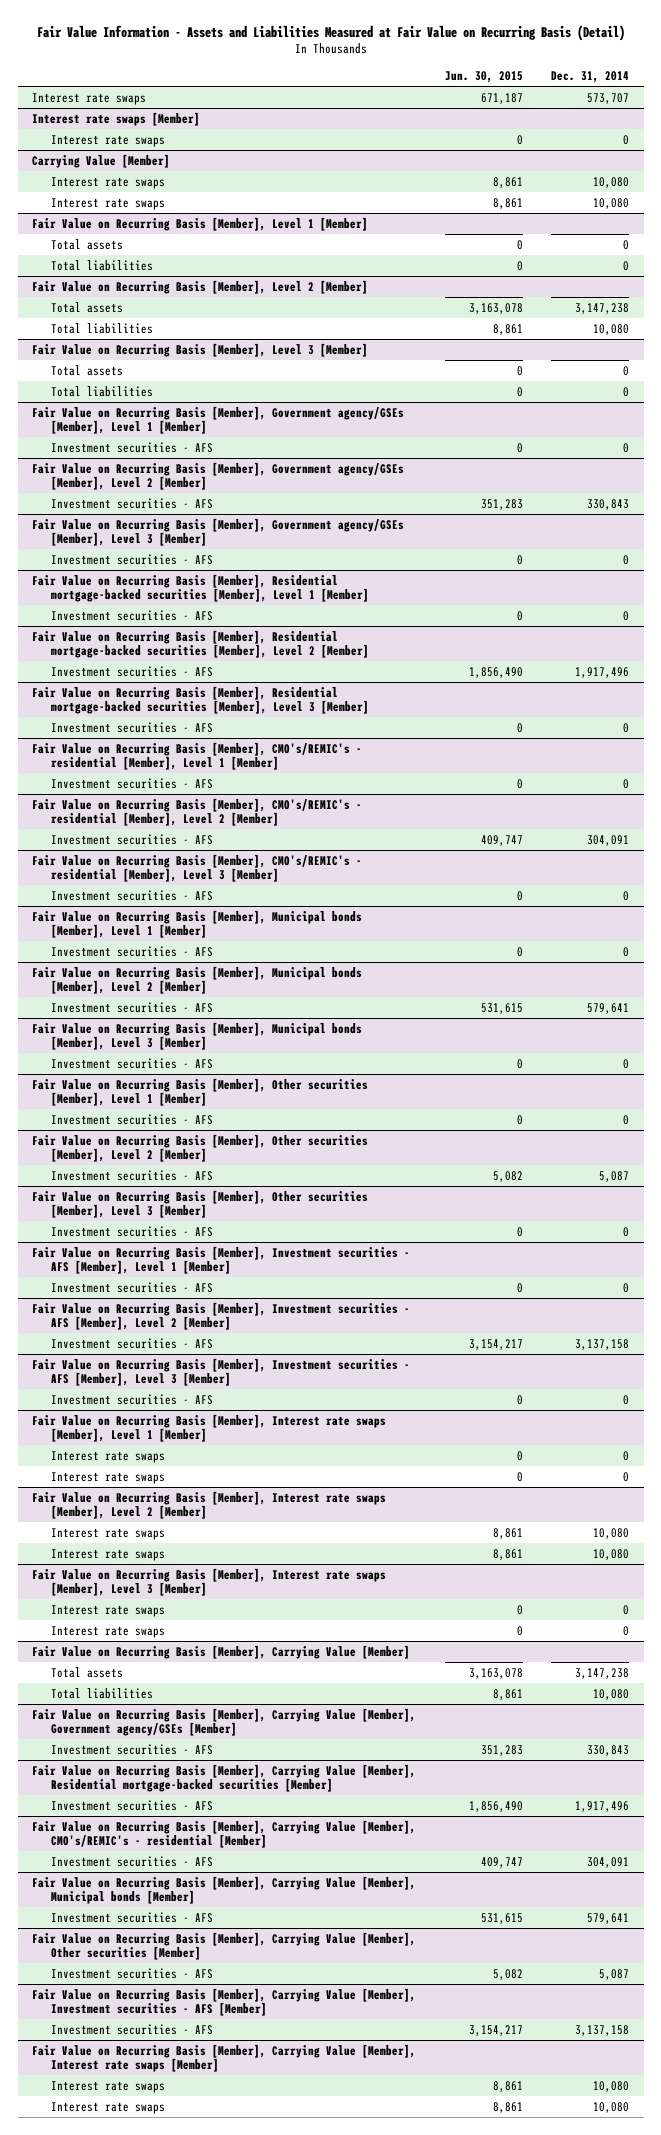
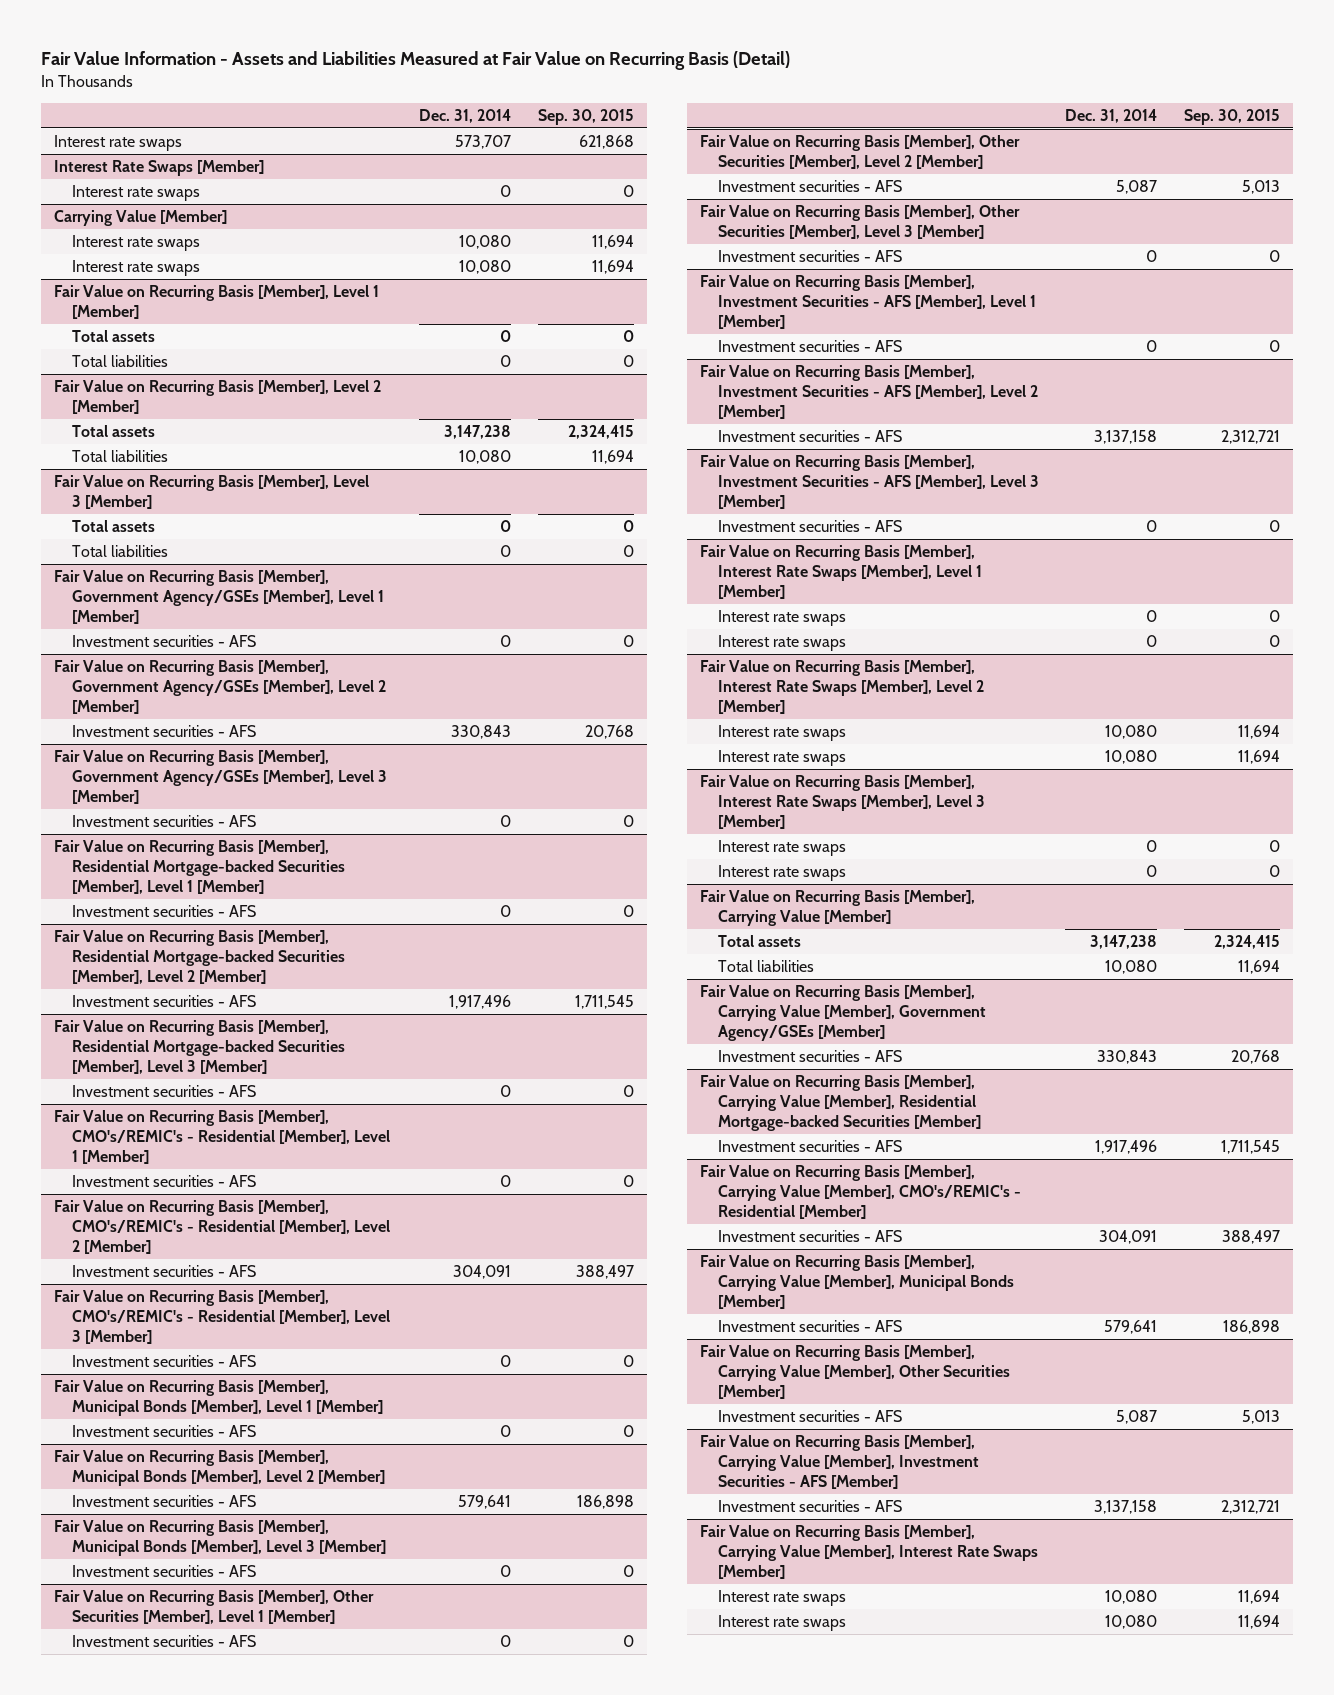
- | Jun. 30, 2015 | Dec. 31, 2014
+ | Dec. 31, 2014 | Sep. 30, 2015
- Interest rate swaps [Member]
+ Interest Rate Swaps [Member]
- Fair Value on Recurring Basis [Member], Government agency/GSEs [Member], Level 1 [Member]
+ Fair Value on Recurring Basis [Member], Government Agency/GSEs [Member], Level 1 [Member]
- Fair Value on Recurring Basis [Member], Government agency/GSEs [Member], Level 2 [Member]
+ Fair Value on Recurring Basis [Member], Government Agency/GSEs [Member], Level 2 [Member]
- Fair Value on Recurring Basis [Member], Government agency/GSEs [Member], Level 3 [Member]
+ Fair Value on Recurring Basis [Member], Government Agency/GSEs [Member], Level 3 [Member]
- Fair Value on Recurring Basis [Member], Residential mortgage-backed securities [Member], Level 1 [Member]
+ Fair Value on Recurring Basis [Member], Residential Mortgage-backed Securities [Member], Level 1 [Member]
- Fair Value on Recurring Basis [Member], Residential mortgage-backed securities [Member], Level 2 [Member]
+ Fair Value on Recurring Basis [Member], Residential Mortgage-backed Securities [Member], Level 2 [Member]
- Fair Value on Recurring Basis [Member], Residential mortgage-backed securities [Member], Level 3 [Member]
+ Fair Value on Recurring Basis [Member], Residential Mortgage-backed Securities [Member], Level 3 [Member]
- Fair Value on Recurring Basis [Member], CMO's/REMIC's - residential [Member], Level 1 [Member]
+ Fair Value on Recurring Basis [Member], CMO's/REMIC's - Residential [Member], Level 1 [Member]
- Fair Value on Recurring Basis [Member], CMO's/REMIC's - residential [Member], Level 2 [Member]
+ Fair Value on Recurring Basis [Member], CMO's/REMIC's - Residential [Member], Level 2 [Member]
- Fair Value on Recurring Basis [Member], CMO's/REMIC's - residential [Member], Level 3 [Member]
+ Fair Value on Recurring Basis [Member], CMO's/REMIC's - Residential [Member], Level 3 [Member]
- Fair Value on Recurring Basis [Member], Municipal bonds [Member], Level 1 [Member]
+ Fair Value on Recurring Basis [Member], Municipal Bonds [Member], Level 1 [Member]
- Fair Value on Recurring Basis [Member], Municipal bonds [Member], Level 2 [Member]
+ Fair Value on Recurring Basis [Member], Municipal Bonds [Member], Level 2 [Member]
- Fair Value on Recurring Basis [Member], Municipal bonds [Member], Level 3 [Member]
+ Fair Value on Recurring Basis [Member], Municipal Bonds [Member], Level 3 [Member]
- Fair Value on Recurring Basis [Member], Other securities [Member], Level 1 [Member]
+ Fair Value on Recurring Basis [Member], Other Securities [Member], Level 1 [Member]
- Fair Value on Recurring Basis [Member], Other securities [Member], Level 2 [Member]
+ Fair Value on Recurring Basis [Member], Other Securities [Member], Level 2 [Member]
- Fair Value on Recurring Basis [Member], Other securities [Member], Level 3 [Member]
+ Fair Value on Recurring Basis [Member], Other Securities [Member], Level 3 [Member]
- Fair Value on Recurring Basis [Member], Investment securities - AFS [Member], Level 1 [Member]
+ Fair Value on Recurring Basis [Member], Investment Securities - AFS [Member], Level 1 [Member]
- Fair Value on Recurring Basis [Member], Investment securities - AFS [Member], Level 2 [Member]
+ Fair Value on Recurring Basis [Member], Investment Securities - AFS [Member], Level 2 [Member]
- Fair Value on Recurring Basis [Member], Investment securities - AFS [Member], Level 3 [Member]
+ Fair Value on Recurring Basis [Member], Investment Securities - AFS [Member], Level 3 [Member]
- Fair Value on Recurring Basis [Member], Interest rate swaps [Member], Level 1 [Member]
+ Fair Value on Recurring Basis [Member], Interest Rate Swaps [Member], Level 1 [Member]
- Fair Value on Recurring Basis [Member], Interest rate swaps [Member], Level 2 [Member]
+ Fair Value on Recurring Basis [Member], Interest Rate Swaps [Member], Level 2 [Member]
- Fair Value on Recurring Basis [Member], Interest rate swaps [Member], Level 3 [Member]
+ Fair Value on Recurring Basis [Member], Interest Rate Swaps [Member], Level 3 [Member]
- Fair Value on Recurring Basis [Member], Carrying Value [Member], Government agency/GSEs [Member]
+ Fair Value on Recurring Basis [Member], Carrying Value [Member], Government Agency/GSEs [Member]
- Fair Value on Recurring Basis [Member], Carrying Value [Member], Residential mortgage-backed securities [Member]
+ Fair Value on Recurring Basis [Member], Carrying Value [Member], Residential Mortgage-backed Securities [Member]
- Fair Value on Recurring Basis [Member], Carrying Value [Member], CMO's/REMIC's - residential [Member]
+ Fair Value on Recurring Basis [Member], Carrying Value [Member], CMO's/REMIC's - Residential [Member]
- Fair Value on Recurring Basis [Member], Carrying Value [Member], Municipal bonds [Member]
+ Fair Value on Recurring Basis [Member], Carrying Value [Member], Municipal Bonds [Member]
- Fair Value on Recurring Basis [Member], Carrying Value [Member], Other securities [Member]
+ Fair Value on Recurring Basis [Member], Carrying Value [Member], Other Securities [Member]
- Fair Value on Recurring Basis [Member], Carrying Value [Member], Investment securities - AFS [Member]
+ Fair Value on Recurring Basis [Member], Carrying Value [Member], Investment Securities - AFS [Member]
- Fair Value on Recurring Basis [Member], Carrying Value [Member], Interest rate swaps [Member]
+ Fair Value on Recurring Basis [Member], Carrying Value [Member], Interest Rate Swaps [Member]

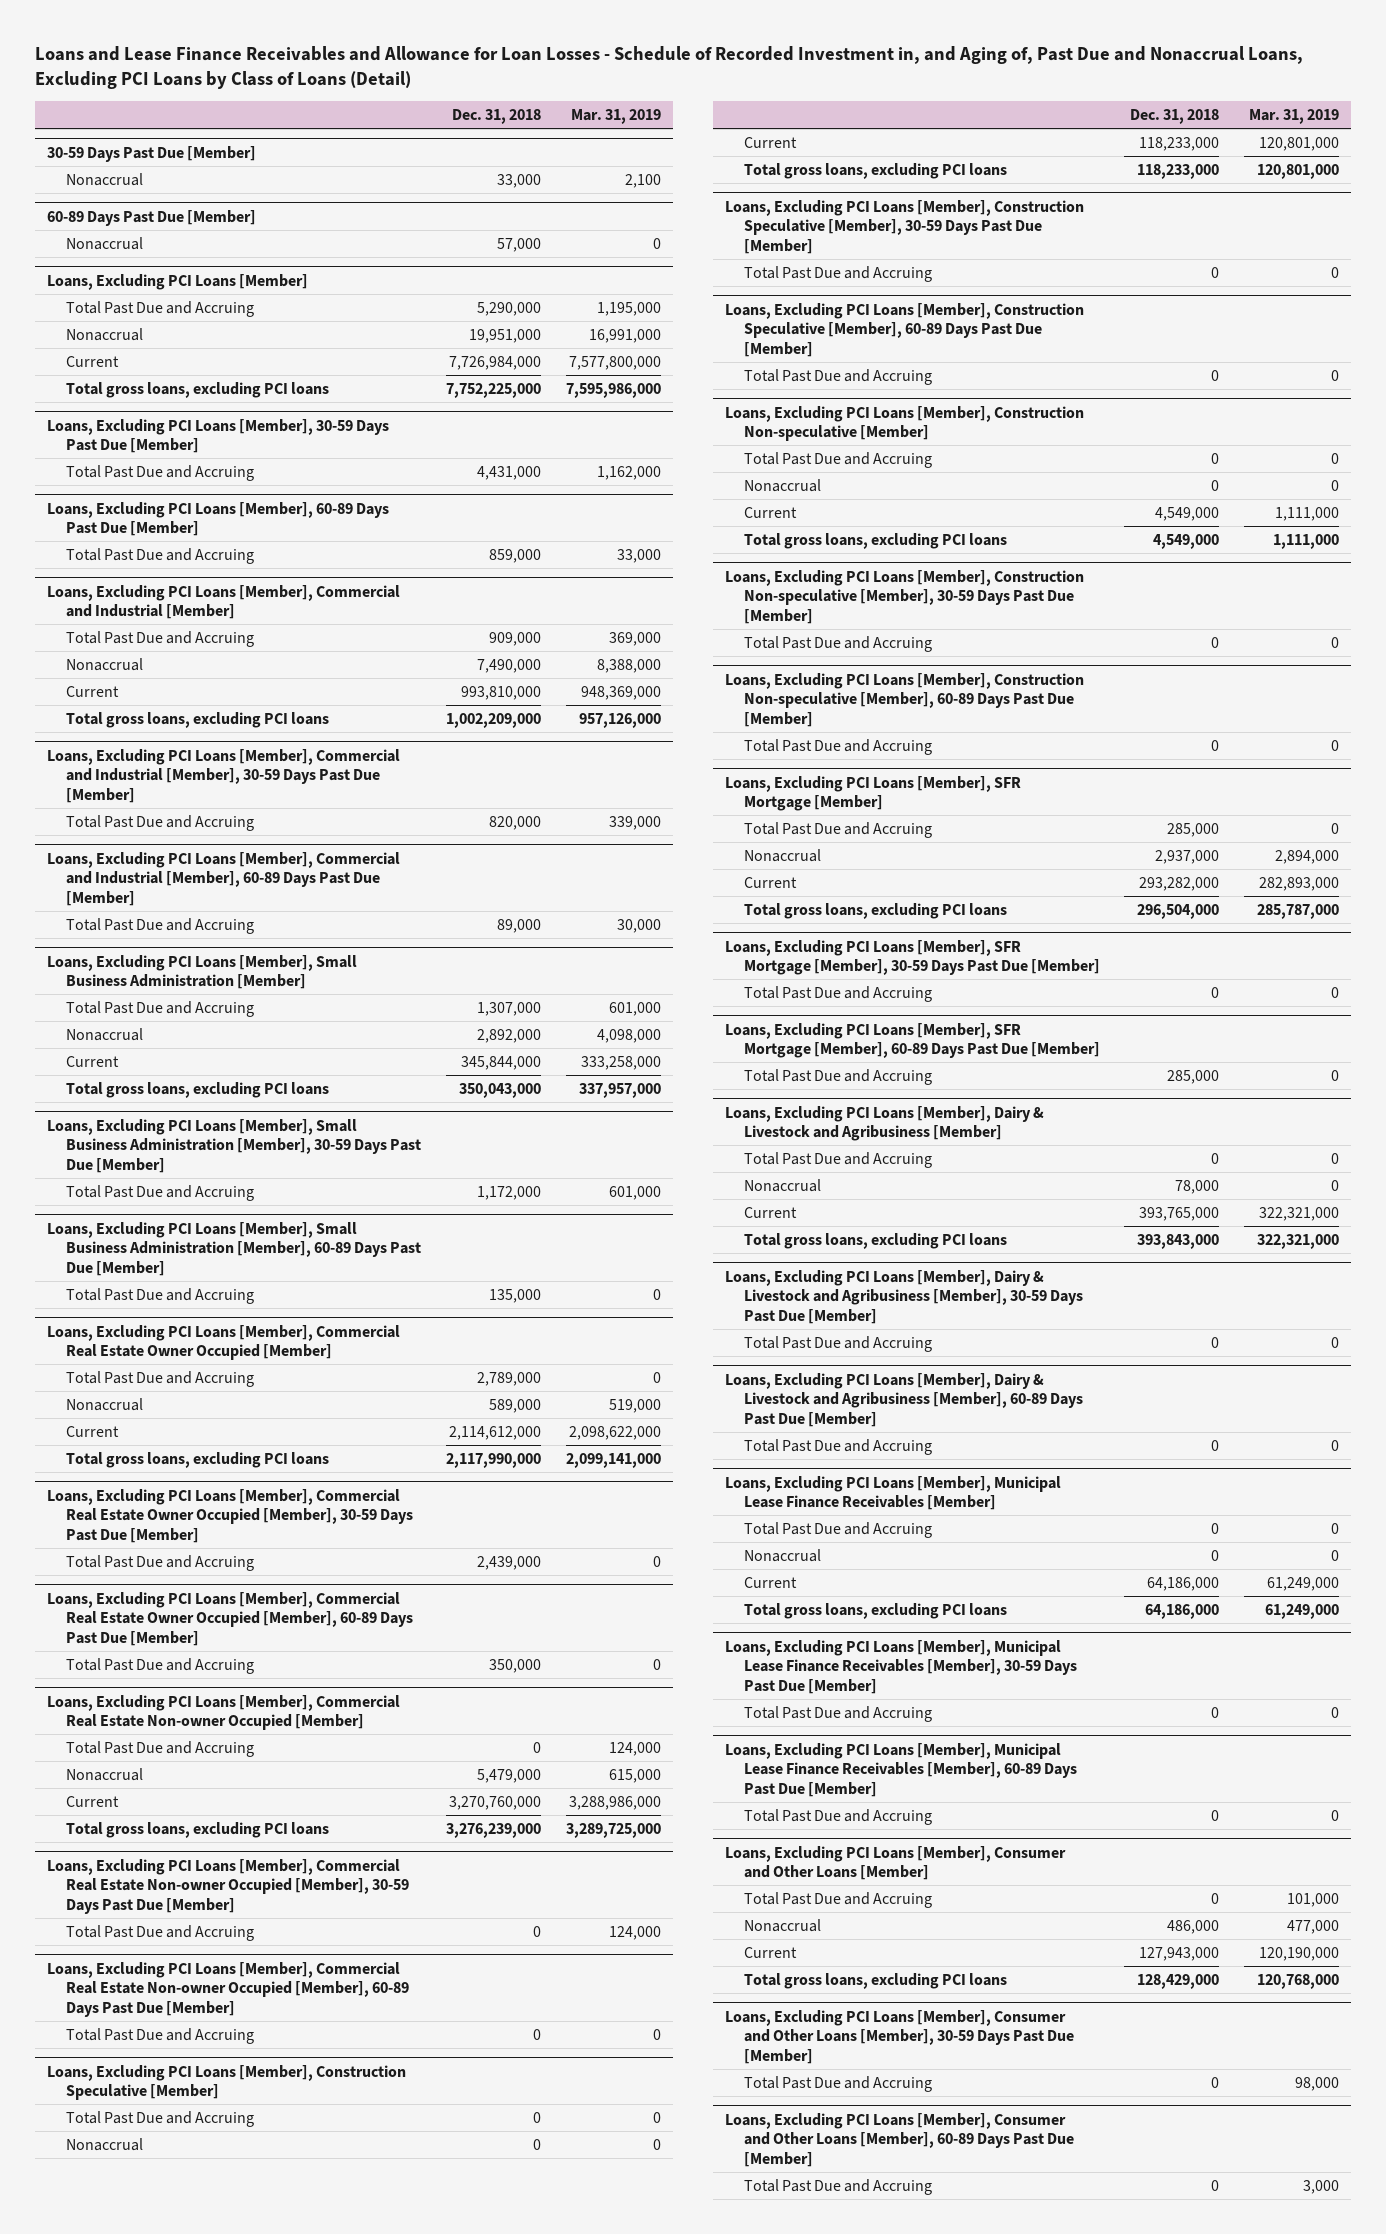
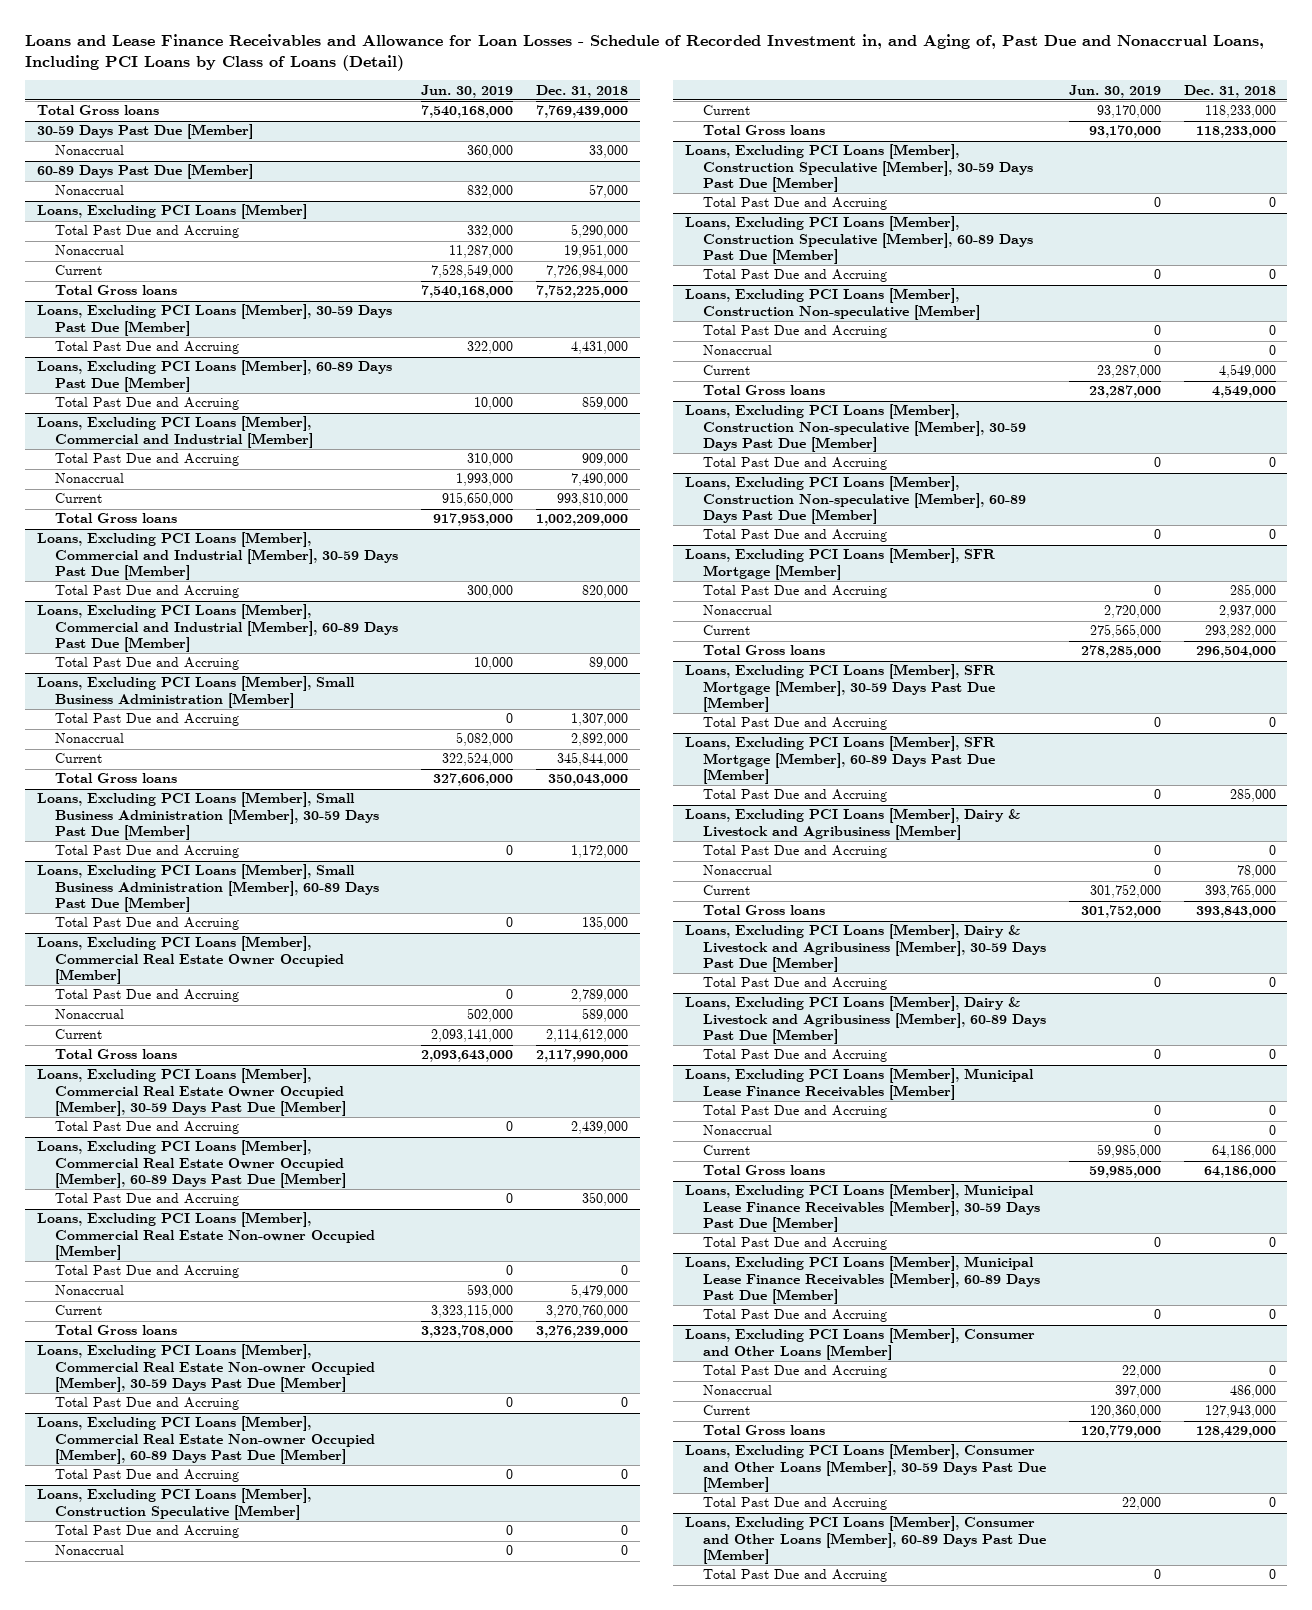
- Loans and Lease Finance Receivables and Allowance for Loan Losses - Schedule of Recorded Investment in, and Aging of, Past Due and Nonaccrual Loans, Excluding PCI Loans by Class of Loans (Detail)
+ Loans and Lease Finance Receivables and Allowance for Loan Losses - Schedule of Recorded Investment in, and Aging of, Past Due and Nonaccrual Loans, Including PCI Loans by Class of Loans (Detail)
- | Dec. 31, 2018 | Mar. 31, 2019
+ | Jun. 30, 2019 | Dec. 31, 2018
+ Total Gross loans | 7,540,168,000 | 7,769,439,000
@ Loans, Excluding PCI Loans [Member]
- Total gross loans, excluding PCI loans | 7,752,225,000 | 7,595,986,000
+ Total Gross loans | 7,540,168,000 | 7,752,225,000
@ Loans, Excluding PCI Loans [Member], Commercial and Industrial [Member]
- Total gross loans, excluding PCI loans | 1,002,209,000 | 957,126,000
+ Total Gross loans | 917,953,000 | 1,002,209,000
@ Loans, Excluding PCI Loans [Member], Small Business Administration [Member]
- Total gross loans, excluding PCI loans | 350,043,000 | 337,957,000
+ Total Gross loans | 327,606,000 | 350,043,000
@ Loans, Excluding PCI Loans [Member], Commercial Real Estate Owner Occupied [Member]
- Total gross loans, excluding PCI loans | 2,117,990,000 | 2,099,141,000
+ Total Gross loans | 2,093,643,000 | 2,117,990,000
@ Loans, Excluding PCI Loans [Member], Commercial Real Estate Non-owner Occupied [Member]
- Total gross loans, excluding PCI loans | 3,276,239,000 | 3,289,725,000
+ Total Gross loans | 3,323,708,000 | 3,276,239,000
@ Loans, Excluding PCI Loans [Member], Construction Speculative [Member]
- Total gross loans, excluding PCI loans | 118,233,000 | 120,801,000
+ Total Gross loans | 93,170,000 | 118,233,000
@ Loans, Excluding PCI Loans [Member], Construction Non-speculative [Member]
- Total gross loans, excluding PCI loans | 4,549,000 | 1,111,000
+ Total Gross loans | 23,287,000 | 4,549,000
@ Loans, Excluding PCI Loans [Member], SFR Mortgage [Member]
- Total gross loans, excluding PCI loans | 296,504,000 | 285,787,000
+ Total Gross loans | 278,285,000 | 296,504,000
@ Loans, Excluding PCI Loans [Member], Dairy & Livestock and Agribusiness [Member]
- Total gross loans, excluding PCI loans | 393,843,000 | 322,321,000
+ Total Gross loans | 301,752,000 | 393,843,000
@ Loans, Excluding PCI Loans [Member], Municipal Lease Finance Receivables [Member]
- Total gross loans, excluding PCI loans | 64,186,000 | 61,249,000
+ Total Gross loans | 59,985,000 | 64,186,000
@ Loans, Excluding PCI Loans [Member], Consumer and Other Loans [Member]
- Total gross loans, excluding PCI loans | 128,429,000 | 120,768,000
+ Total Gross loans | 120,779,000 | 128,429,000

